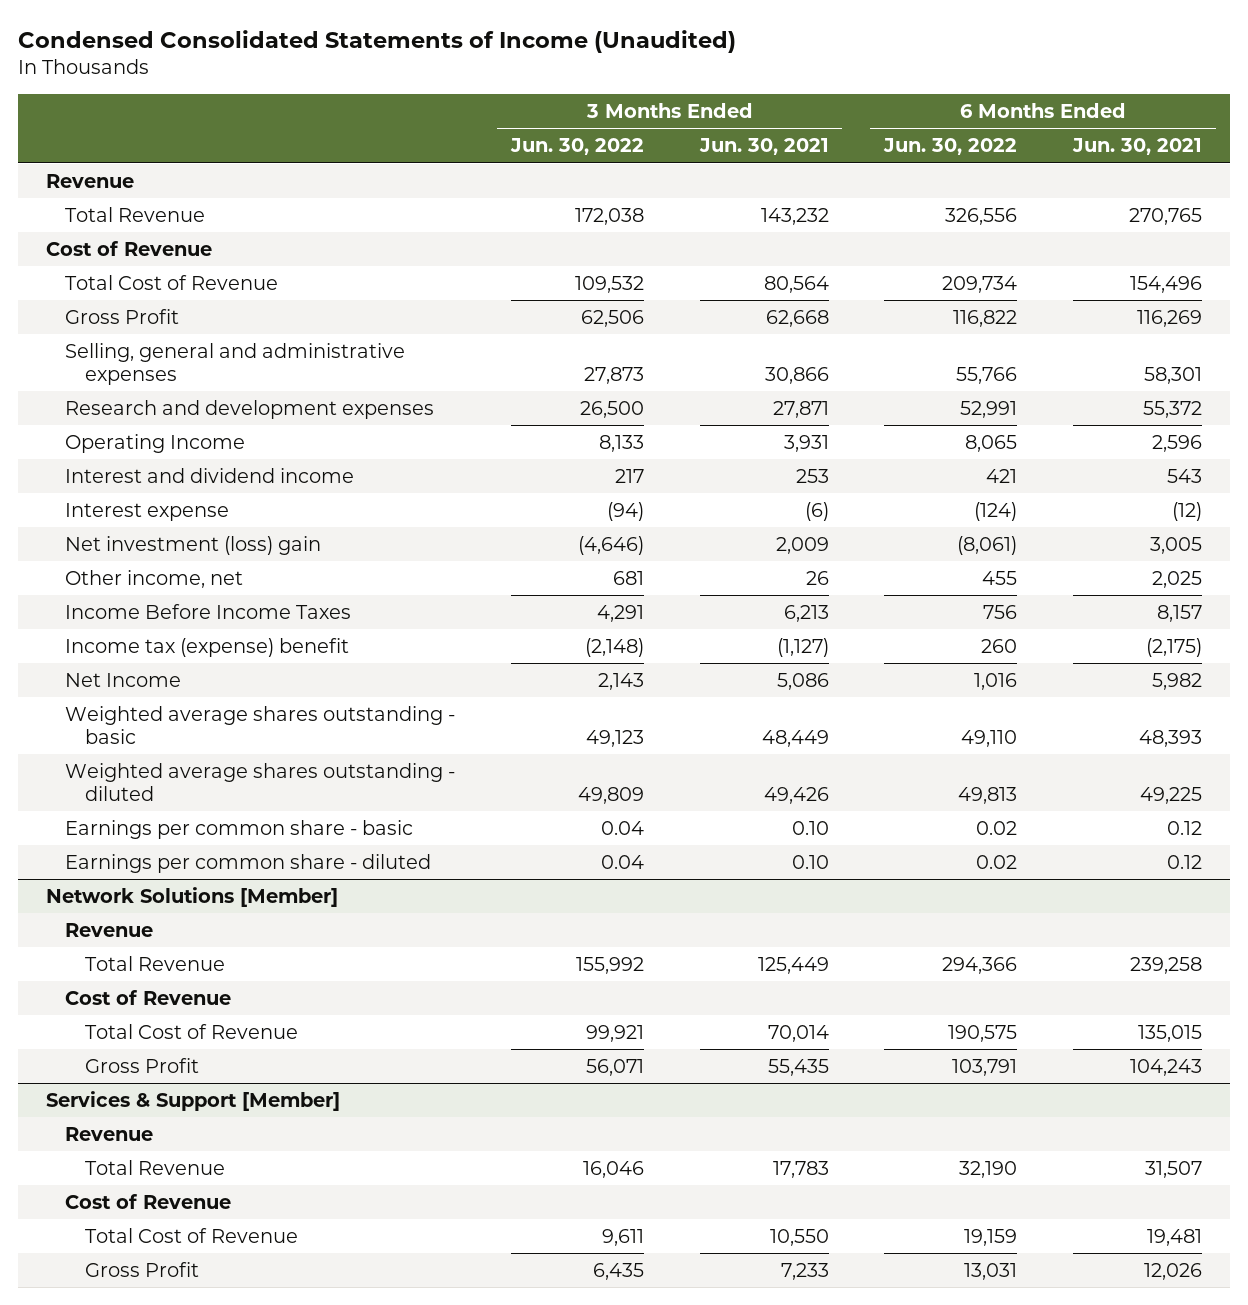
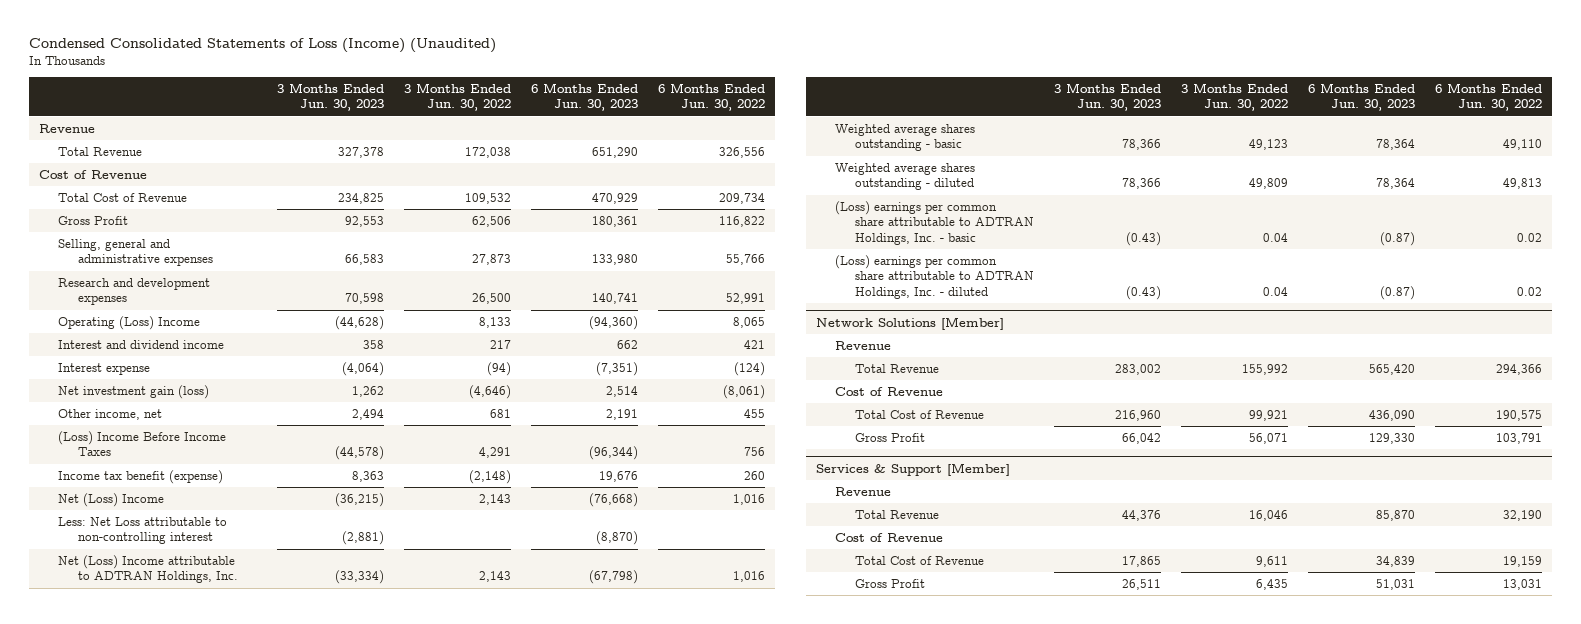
- Condensed Consolidated Statements of Income (Unaudited)
+ Condensed Consolidated Statements of Loss (Income) (Unaudited)
- | 3 Months Ended Jun. 30, 2022 | 3 Months Ended Jun. 30, 2021 | 6 Months Ended Jun. 30, 2022 | 6 Months Ended Jun. 30, 2021
+ | 3 Months Ended Jun. 30, 2023 | 3 Months Ended Jun. 30, 2022 | 6 Months Ended Jun. 30, 2023 | 6 Months Ended Jun. 30, 2022
- Operating Income | 8,133 | 3,931 | 8,065 | 2,596
+ Operating (Loss) Income | (44,628) | 8,133 | (94,360) | 8,065
- Net investment (loss) gain | (4,646) | 2,009 | (8,061) | 3,005
+ Net investment gain (loss) | 1,262 | (4,646) | 2,514 | (8,061)
- Income Before Income Taxes | 4,291 | 6,213 | 756 | 8,157
- Income tax (expense) benefit | (2,148) | (1,127) | 260 | (2,175)
- Net Income | 2,143 | 5,086 | 1,016 | 5,982
+ (Loss) Income Before Income Taxes | (44,578) | 4,291 | (96,344) | 756
+ Income tax benefit (expense) | 8,363 | (2,148) | 19,676 | 260
+ Net (Loss) Income | (36,215) | 2,143 | (76,668) | 1,016
+ Less: Net Loss attributable to non-controlling interest | (2,881) | | (8,870) |
+ Net (Loss) Income attributable to ADTRAN Holdings, Inc. | (33,334) | 2,143 | (67,798) | 1,016
- Earnings per common share - basic | 0.04 | 0.10 | 0.02 | 0.12
- Earnings per common share - diluted | 0.04 | 0.10 | 0.02 | 0.12
+ (Loss) earnings per common share attributable to ADTRAN Holdings, Inc. - basic | (0.43) | 0.04 | (0.87) | 0.02
+ (Loss) earnings per common share attributable to ADTRAN Holdings, Inc. - diluted | (0.43) | 0.04 | (0.87) | 0.02

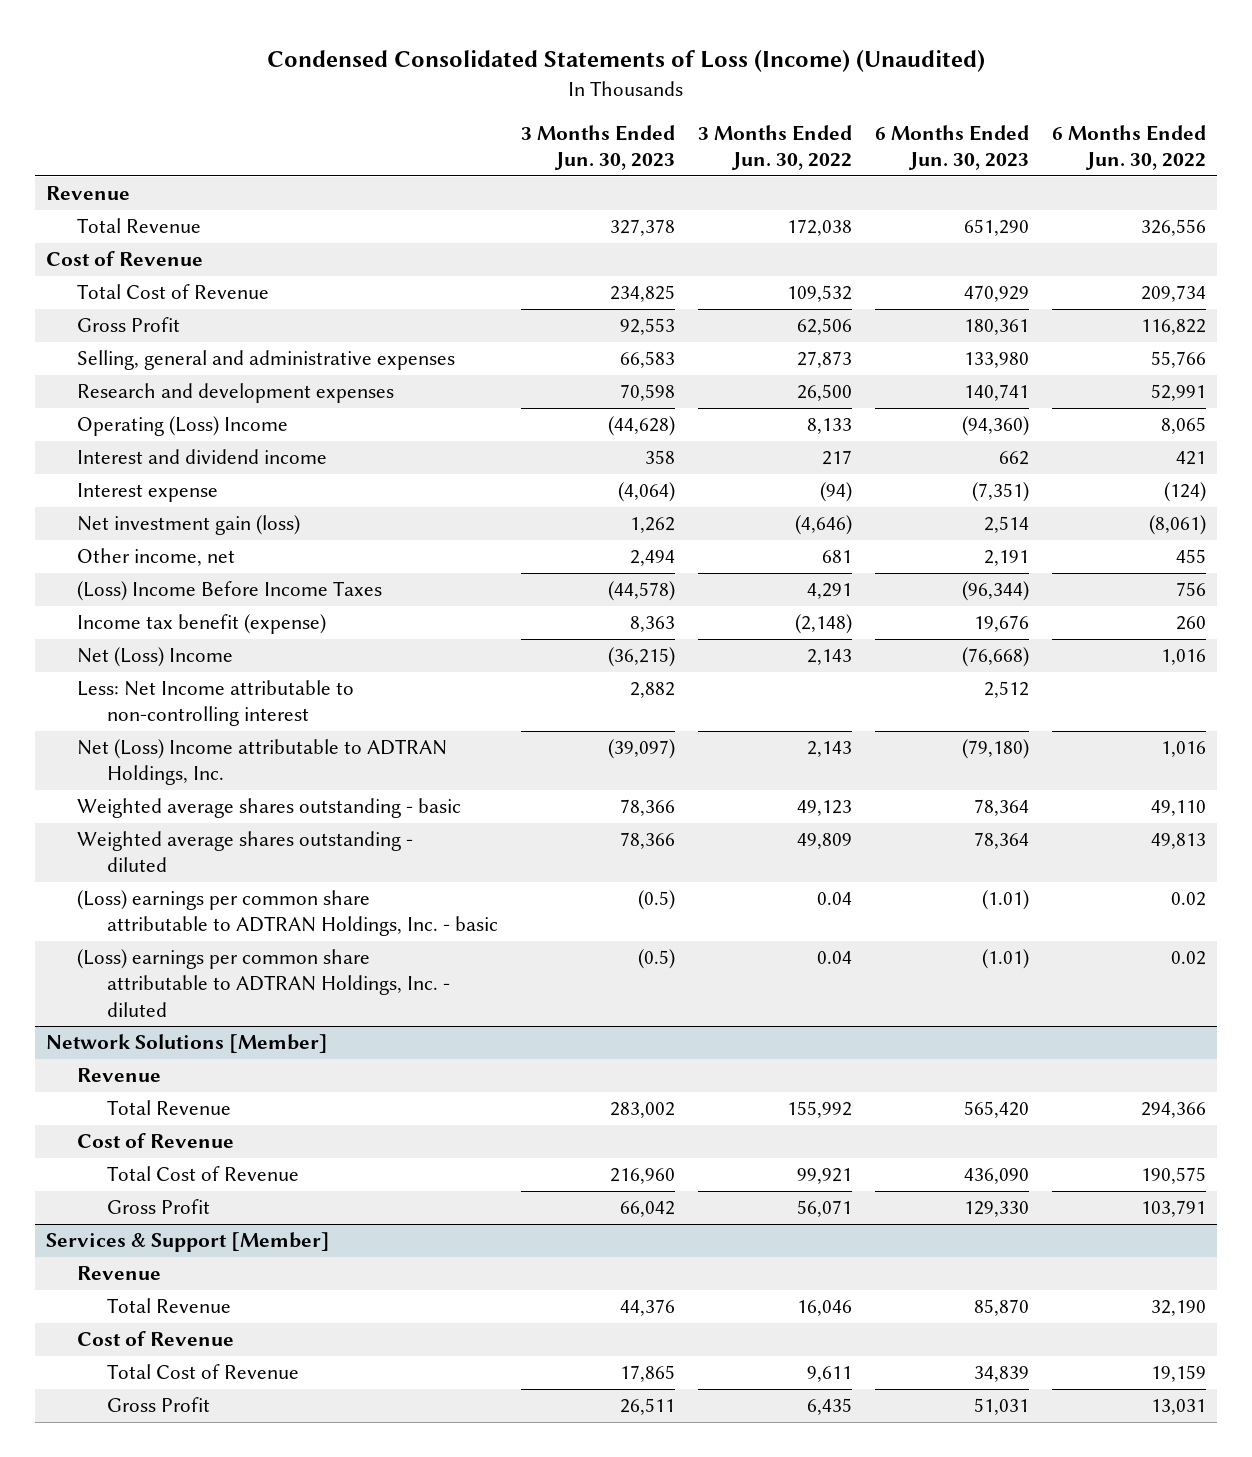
- Less: Net Loss attributable to non-controlling interest | (2,881) | | (8,870) |
- Net (Loss) Income attributable to ADTRAN Holdings, Inc. | (33,334) | 2,143 | (67,798) | 1,016
+ Less: Net Income attributable to non-controlling interest | 2,882 | | 2,512 |
+ Net (Loss) Income attributable to ADTRAN Holdings, Inc. | (39,097) | 2,143 | (79,180) | 1,016
- (Loss) earnings per common share attributable to ADTRAN Holdings, Inc. - basic | (0.43) | 0.04 | (0.87) | 0.02
- (Loss) earnings per common share attributable to ADTRAN Holdings, Inc. - diluted | (0.43) | 0.04 | (0.87) | 0.02
+ (Loss) earnings per common share attributable to ADTRAN Holdings, Inc. - basic | (0.5) | 0.04 | (1.01) | 0.02
+ (Loss) earnings per common share attributable to ADTRAN Holdings, Inc. - diluted | (0.5) | 0.04 | (1.01) | 0.02

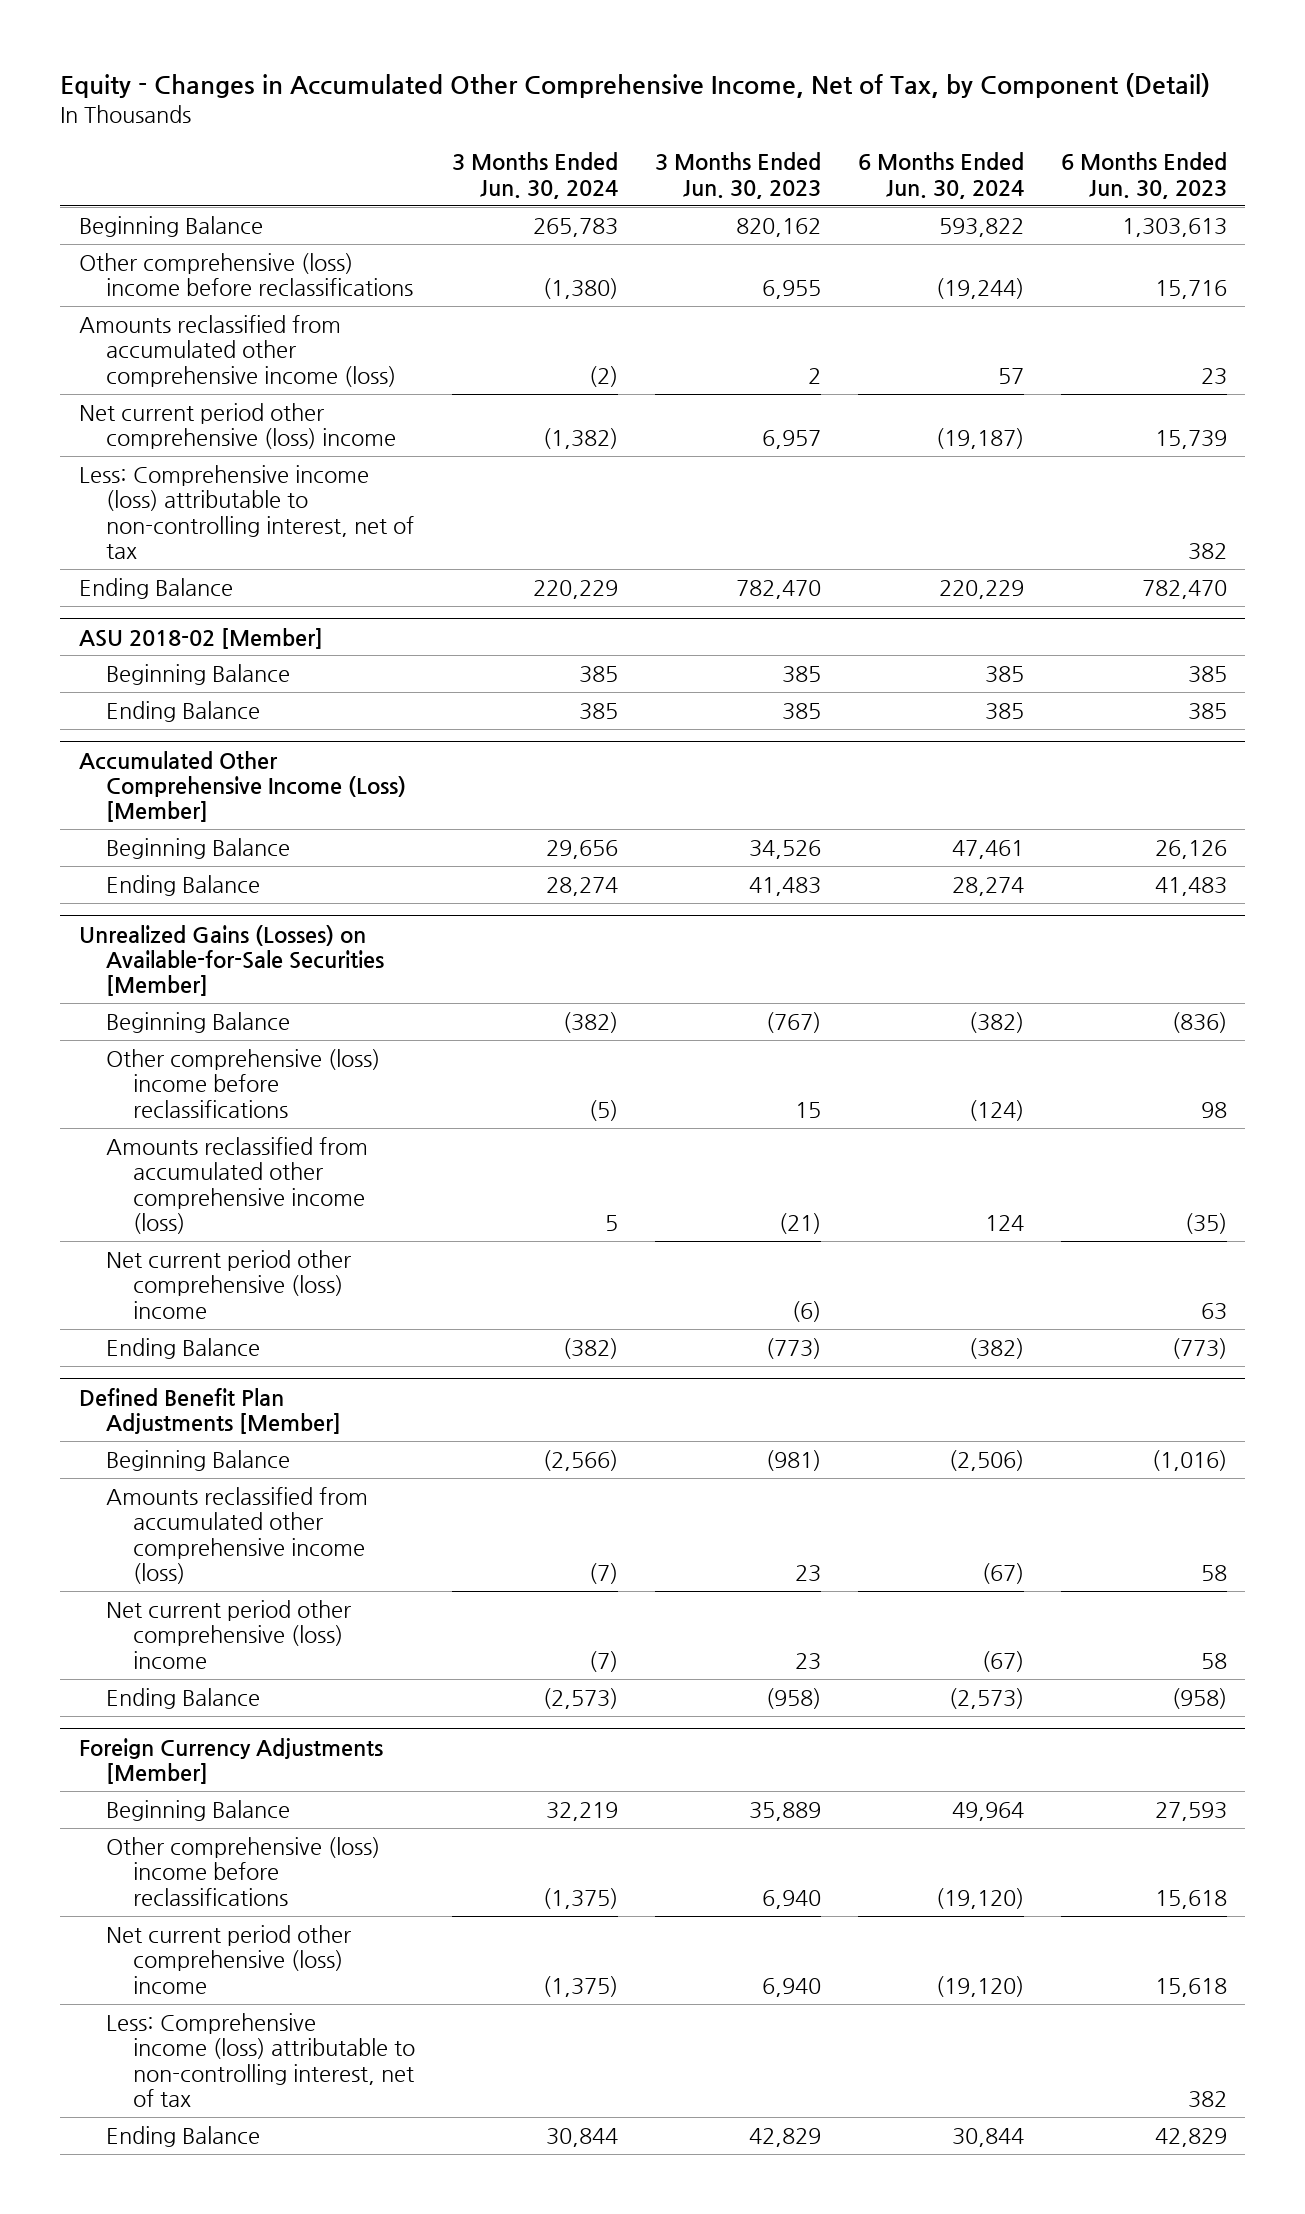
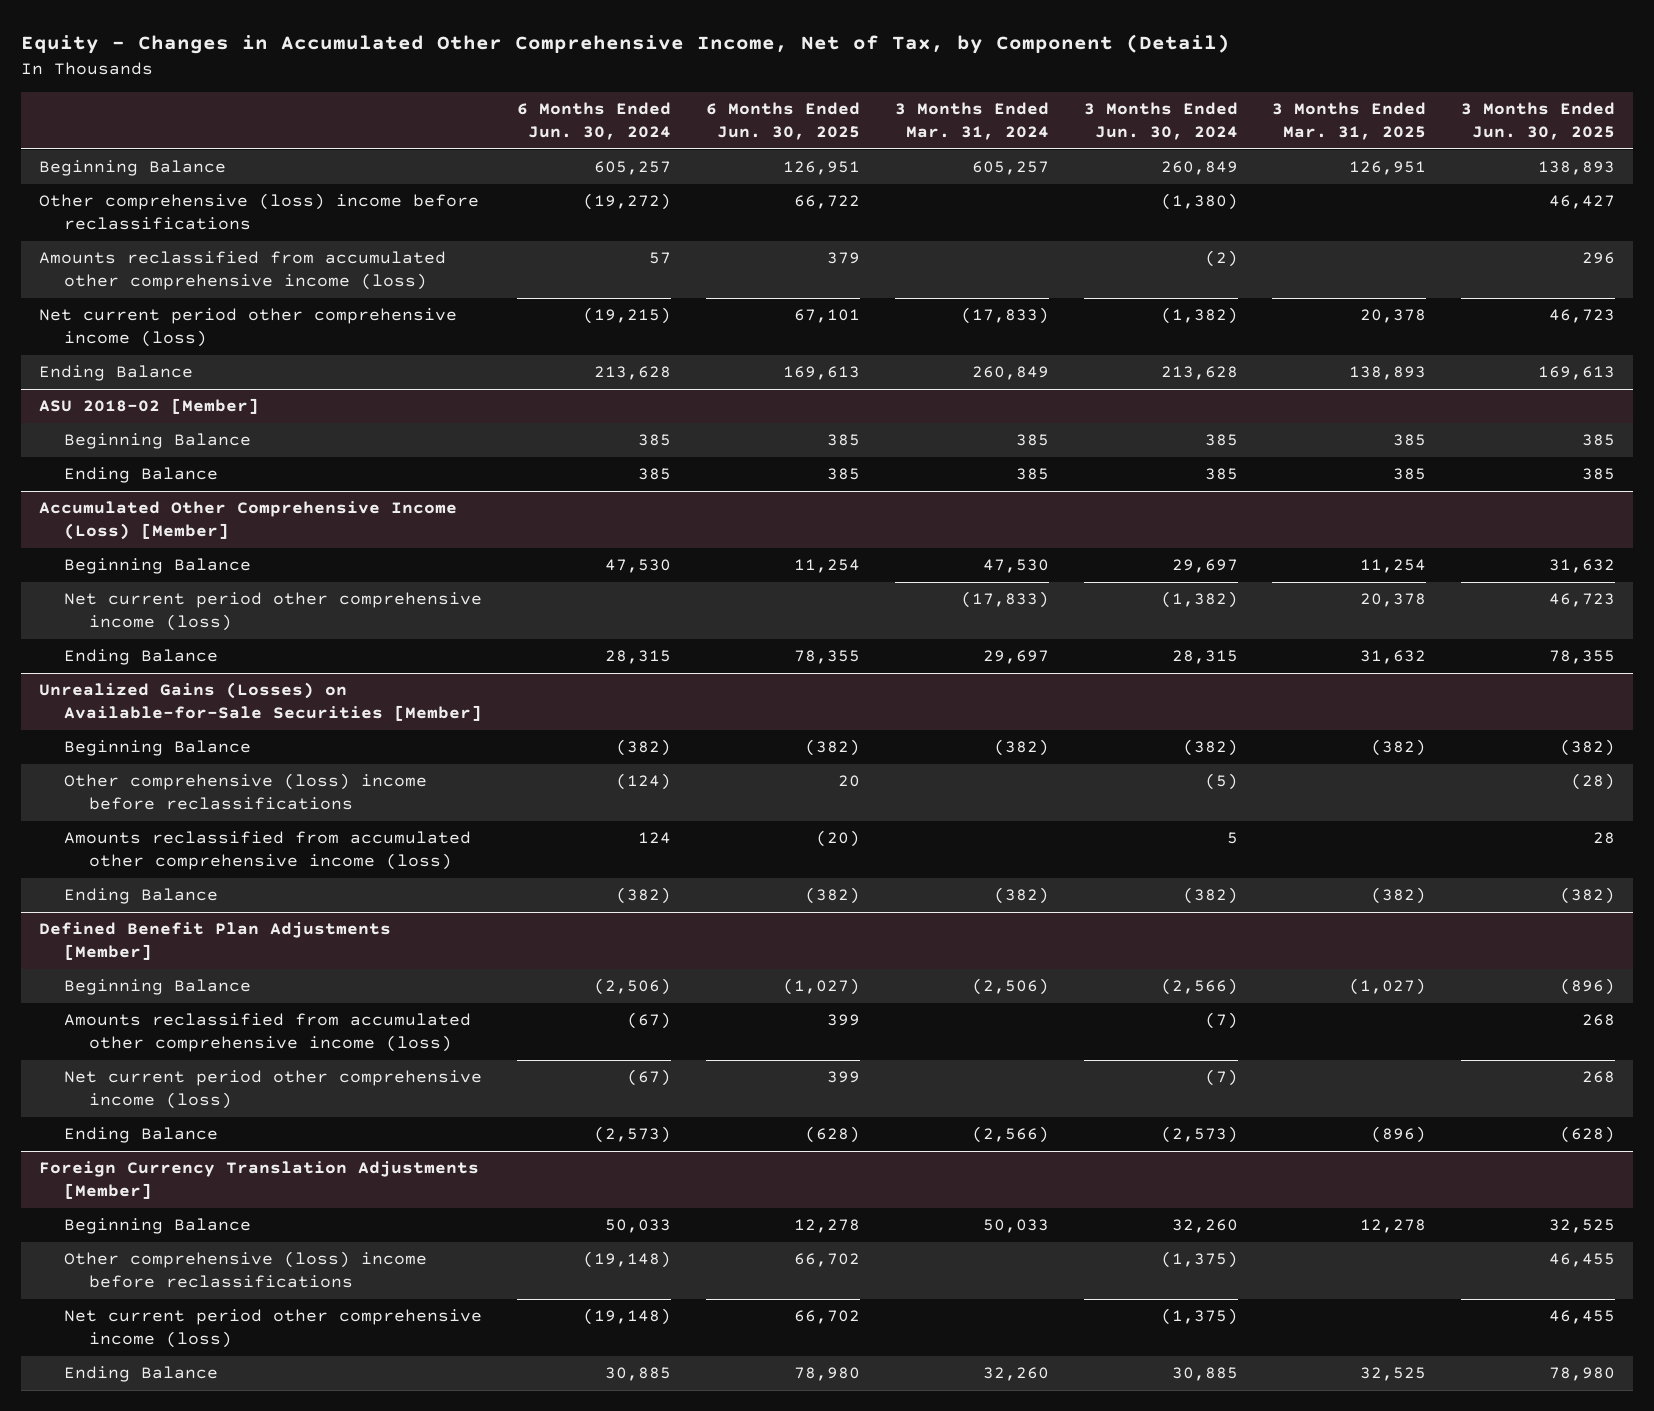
- | 3 Months Ended Jun. 30, 2024 | 3 Months Ended Jun. 30, 2023 | 6 Months Ended Jun. 30, 2024 | 6 Months Ended Jun. 30, 2023
+ | 6 Months Ended Jun. 30, 2024 | 6 Months Ended Jun. 30, 2025 | 3 Months Ended Mar. 31, 2024 | 3 Months Ended Jun. 30, 2024 | 3 Months Ended Mar. 31, 2025 | 3 Months Ended Jun. 30, 2025
- Beginning Balance | 265,783 | 820,162 | 593,822 | 1,303,613
- Other comprehensive (loss) income before reclassifications | (1,380) | 6,955 | (19,244) | 15,716
+ Beginning Balance | 605,257 | 126,951 | 605,257 | 260,849 | 126,951 | 138,893
+ Other comprehensive (loss) income before reclassifications | (19,272) | 66,722 | | (1,380) | | 46,427
- Net current period other comprehensive (loss) income | (1,382) | 6,957 | (19,187) | 15,739
- Less: Comprehensive income (loss) attributable to non-controlling interest, net of tax | | | | 382
- Ending Balance | 220,229 | 782,470 | 220,229 | 782,470
+ Net current period other comprehensive income (loss) | (19,215) | 67,101 | (17,833) | (1,382) | 20,378 | 46,723
+ Ending Balance | 213,628 | 169,613 | 260,849 | 213,628 | 138,893 | 169,613
@ Accumulated Other Comprehensive Income (Loss) [Member]
- Beginning Balance | 29,656 | 34,526 | 47,461 | 26,126
- Ending Balance | 28,274 | 41,483 | 28,274 | 41,483
+ Beginning Balance | 47,530 | 11,254 | 47,530 | 29,697 | 11,254 | 31,632
+ Net current period other comprehensive income (loss) | | | (17,833) | (1,382) | 20,378 | 46,723
+ Ending Balance | 28,315 | 78,355 | 29,697 | 28,315 | 31,632 | 78,355
@ Unrealized Gains (Losses) on Available-for-Sale Securities [Member]
- Net current period other comprehensive (loss) income | | (6) | | 63
@ Defined Benefit Plan Adjustments [Member]
- Net current period other comprehensive (loss) income | (7) | 23 | (67) | 58
+ Net current period other comprehensive income (loss) | (67) | 399 | | (7) | | 268
- Foreign Currency Adjustments [Member]
- Beginning Balance | 32,219 | 35,889 | 49,964 | 27,593
- Other comprehensive (loss) income before reclassifications | (1,375) | 6,940 | (19,120) | 15,618
- Net current period other comprehensive (loss) income | (1,375) | 6,940 | (19,120) | 15,618
- Less: Comprehensive income (loss) attributable to non-controlling interest, net of tax | | | | 382
- Ending Balance | 30,844 | 42,829 | 30,844 | 42,829
+ Foreign Currency Translation Adjustments [Member]
+ Beginning Balance | 50,033 | 12,278 | 50,033 | 32,260 | 12,278 | 32,525
+ Other comprehensive (loss) income before reclassifications | (19,148) | 66,702 | | (1,375) | | 46,455
+ Net current period other comprehensive income (loss) | (19,148) | 66,702 | | (1,375) | | 46,455
+ Ending Balance | 30,885 | 78,980 | 32,260 | 30,885 | 32,525 | 78,980

